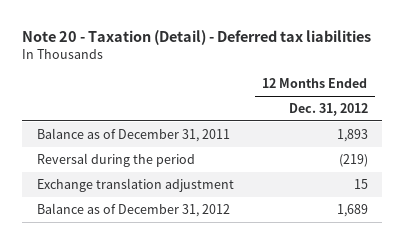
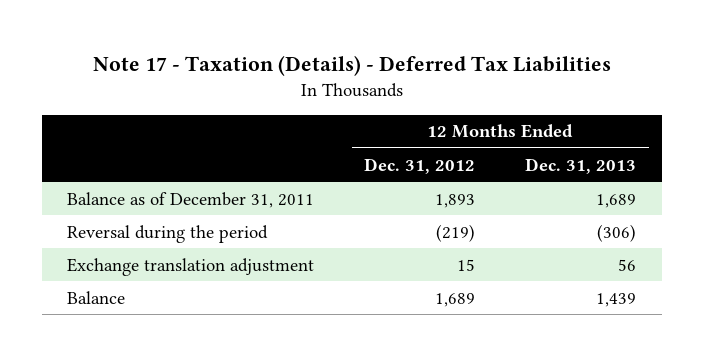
- Note 20 - Taxation (Detail) - Deferred tax liabilities
+ Note 17 - Taxation (Details) - Deferred Tax Liabilities
- | 12 Months Ended Dec. 31, 2012
+ | 12 Months Ended Dec. 31, 2012 | 12 Months Ended Dec. 31, 2013
- Balance as of December 31, 2012 | 1,689
+ Balance | 1,689 | 1,439

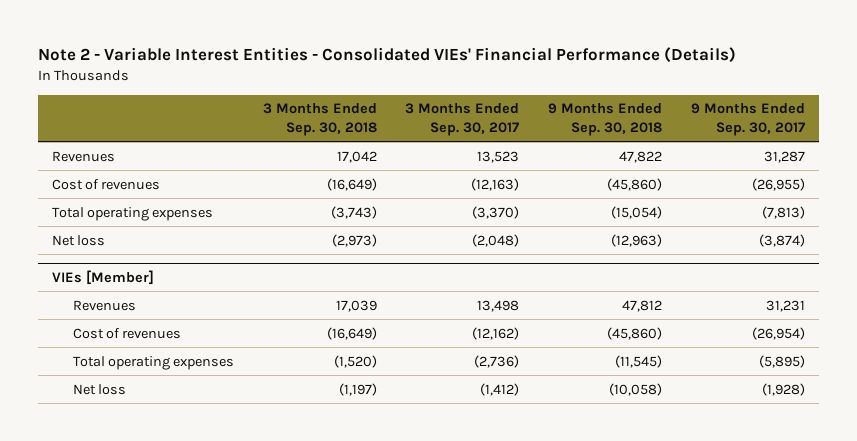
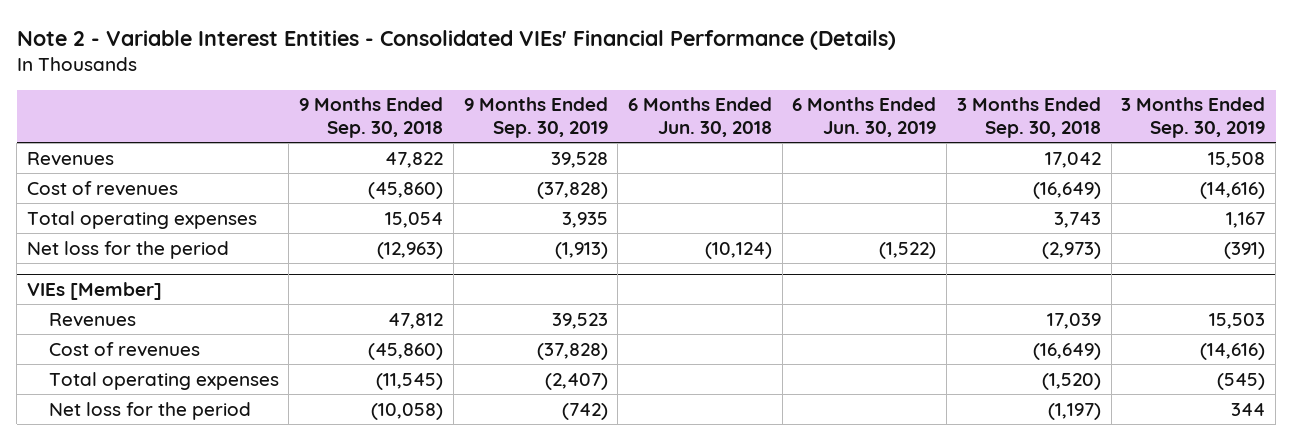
- | 3 Months Ended Sep. 30, 2018 | 3 Months Ended Sep. 30, 2017 | 9 Months Ended Sep. 30, 2018 | 9 Months Ended Sep. 30, 2017
+ | 9 Months Ended Sep. 30, 2018 | 9 Months Ended Sep. 30, 2019 | 6 Months Ended Jun. 30, 2018 | 6 Months Ended Jun. 30, 2019 | 3 Months Ended Sep. 30, 2018 | 3 Months Ended Sep. 30, 2019
- Total operating expenses | (3,743) | (3,370) | (15,054) | (7,813)
- Net loss | (2,973) | (2,048) | (12,963) | (3,874)
+ Total operating expenses | 15,054 | 3,935 | | | 3,743 | 1,167
+ Net loss for the period | (12,963) | (1,913) | (10,124) | (1,522) | (2,973) | (391)
@ VIEs [Member]
- Net loss | (1,197) | (1,412) | (10,058) | (1,928)
+ Net loss for the period | (10,058) | (742) | | | (1,197) | 344

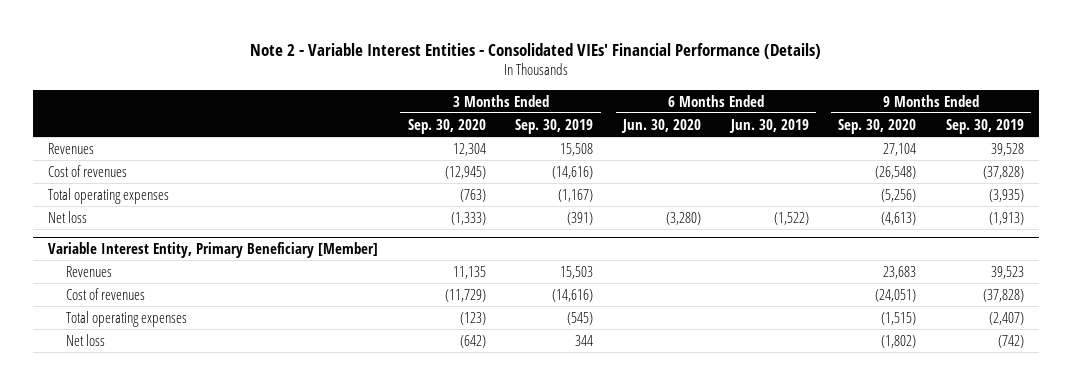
- | 9 Months Ended Sep. 30, 2018 | 9 Months Ended Sep. 30, 2019 | 6 Months Ended Jun. 30, 2018 | 6 Months Ended Jun. 30, 2019 | 3 Months Ended Sep. 30, 2018 | 3 Months Ended Sep. 30, 2019
+ | 3 Months Ended Sep. 30, 2020 | 3 Months Ended Sep. 30, 2019 | 6 Months Ended Jun. 30, 2020 | 6 Months Ended Jun. 30, 2019 | 9 Months Ended Sep. 30, 2020 | 9 Months Ended Sep. 30, 2019
- Total operating expenses | 15,054 | 3,935 | | | 3,743 | 1,167
- Net loss for the period | (12,963) | (1,913) | (10,124) | (1,522) | (2,973) | (391)
- VIEs [Member]
+ Total operating expenses | (763) | (1,167) | | | (5,256) | (3,935)
+ Net loss | (1,333) | (391) | (3,280) | (1,522) | (4,613) | (1,913)
+ Variable Interest Entity, Primary Beneficiary [Member]
- Net loss for the period | (10,058) | (742) | | | (1,197) | 344
+ Net loss | (642) | 344 | | | (1,802) | (742)

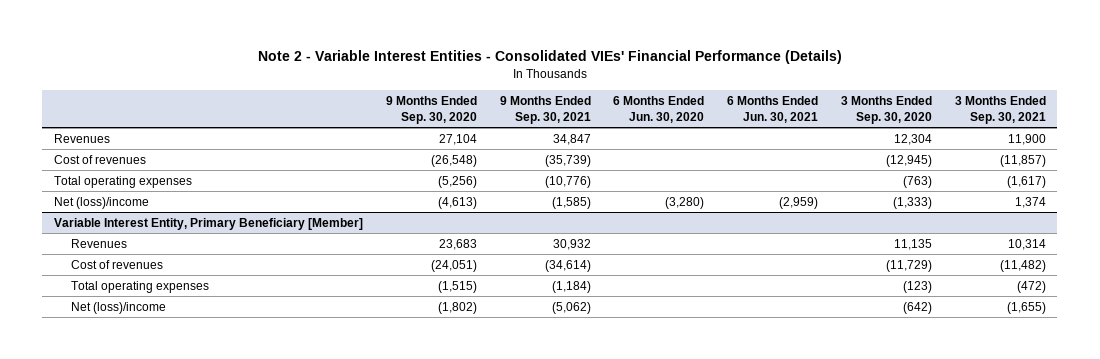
- | 3 Months Ended Sep. 30, 2020 | 3 Months Ended Sep. 30, 2019 | 6 Months Ended Jun. 30, 2020 | 6 Months Ended Jun. 30, 2019 | 9 Months Ended Sep. 30, 2020 | 9 Months Ended Sep. 30, 2019
+ | 9 Months Ended Sep. 30, 2020 | 9 Months Ended Sep. 30, 2021 | 6 Months Ended Jun. 30, 2020 | 6 Months Ended Jun. 30, 2021 | 3 Months Ended Sep. 30, 2020 | 3 Months Ended Sep. 30, 2021
- Net loss | (1,333) | (391) | (3,280) | (1,522) | (4,613) | (1,913)
+ Net (loss)/income | (4,613) | (1,585) | (3,280) | (2,959) | (1,333) | 1,374
@ Variable Interest Entity, Primary Beneficiary [Member]
- Net loss | (642) | 344 | | | (1,802) | (742)
+ Net (loss)/income | (1,802) | (5,062) | | | (642) | (1,655)

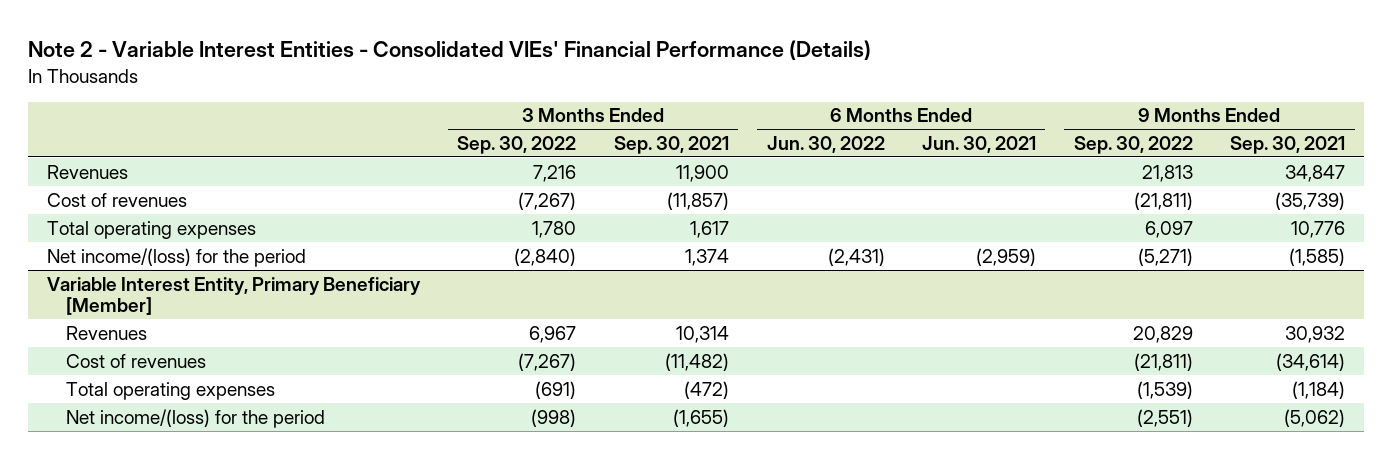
- | 9 Months Ended Sep. 30, 2020 | 9 Months Ended Sep. 30, 2021 | 6 Months Ended Jun. 30, 2020 | 6 Months Ended Jun. 30, 2021 | 3 Months Ended Sep. 30, 2020 | 3 Months Ended Sep. 30, 2021
+ | 3 Months Ended Sep. 30, 2022 | 3 Months Ended Sep. 30, 2021 | 6 Months Ended Jun. 30, 2022 | 6 Months Ended Jun. 30, 2021 | 9 Months Ended Sep. 30, 2022 | 9 Months Ended Sep. 30, 2021
- Total operating expenses | (5,256) | (10,776) | | | (763) | (1,617)
- Net (loss)/income | (4,613) | (1,585) | (3,280) | (2,959) | (1,333) | 1,374
+ Total operating expenses | 1,780 | 1,617 | | | 6,097 | 10,776
+ Net income/(loss) for the period | (2,840) | 1,374 | (2,431) | (2,959) | (5,271) | (1,585)
@ Variable Interest Entity, Primary Beneficiary [Member]
- Net (loss)/income | (1,802) | (5,062) | | | (642) | (1,655)
+ Net income/(loss) for the period | (998) | (1,655) | | | (2,551) | (5,062)

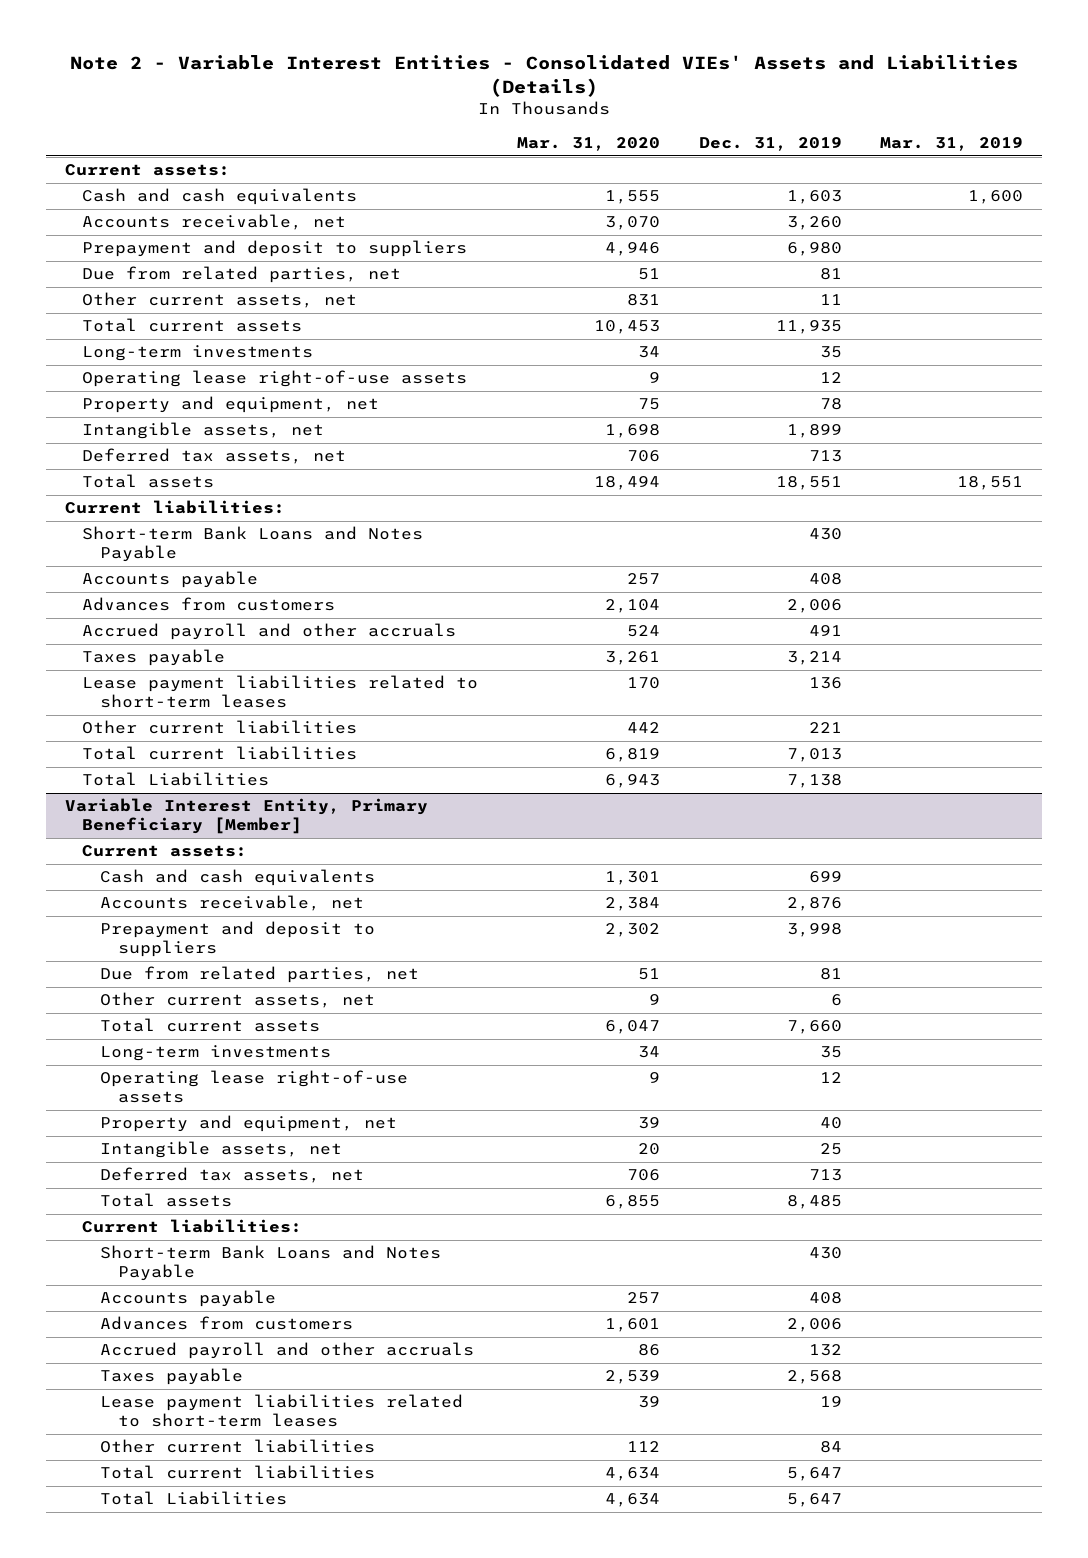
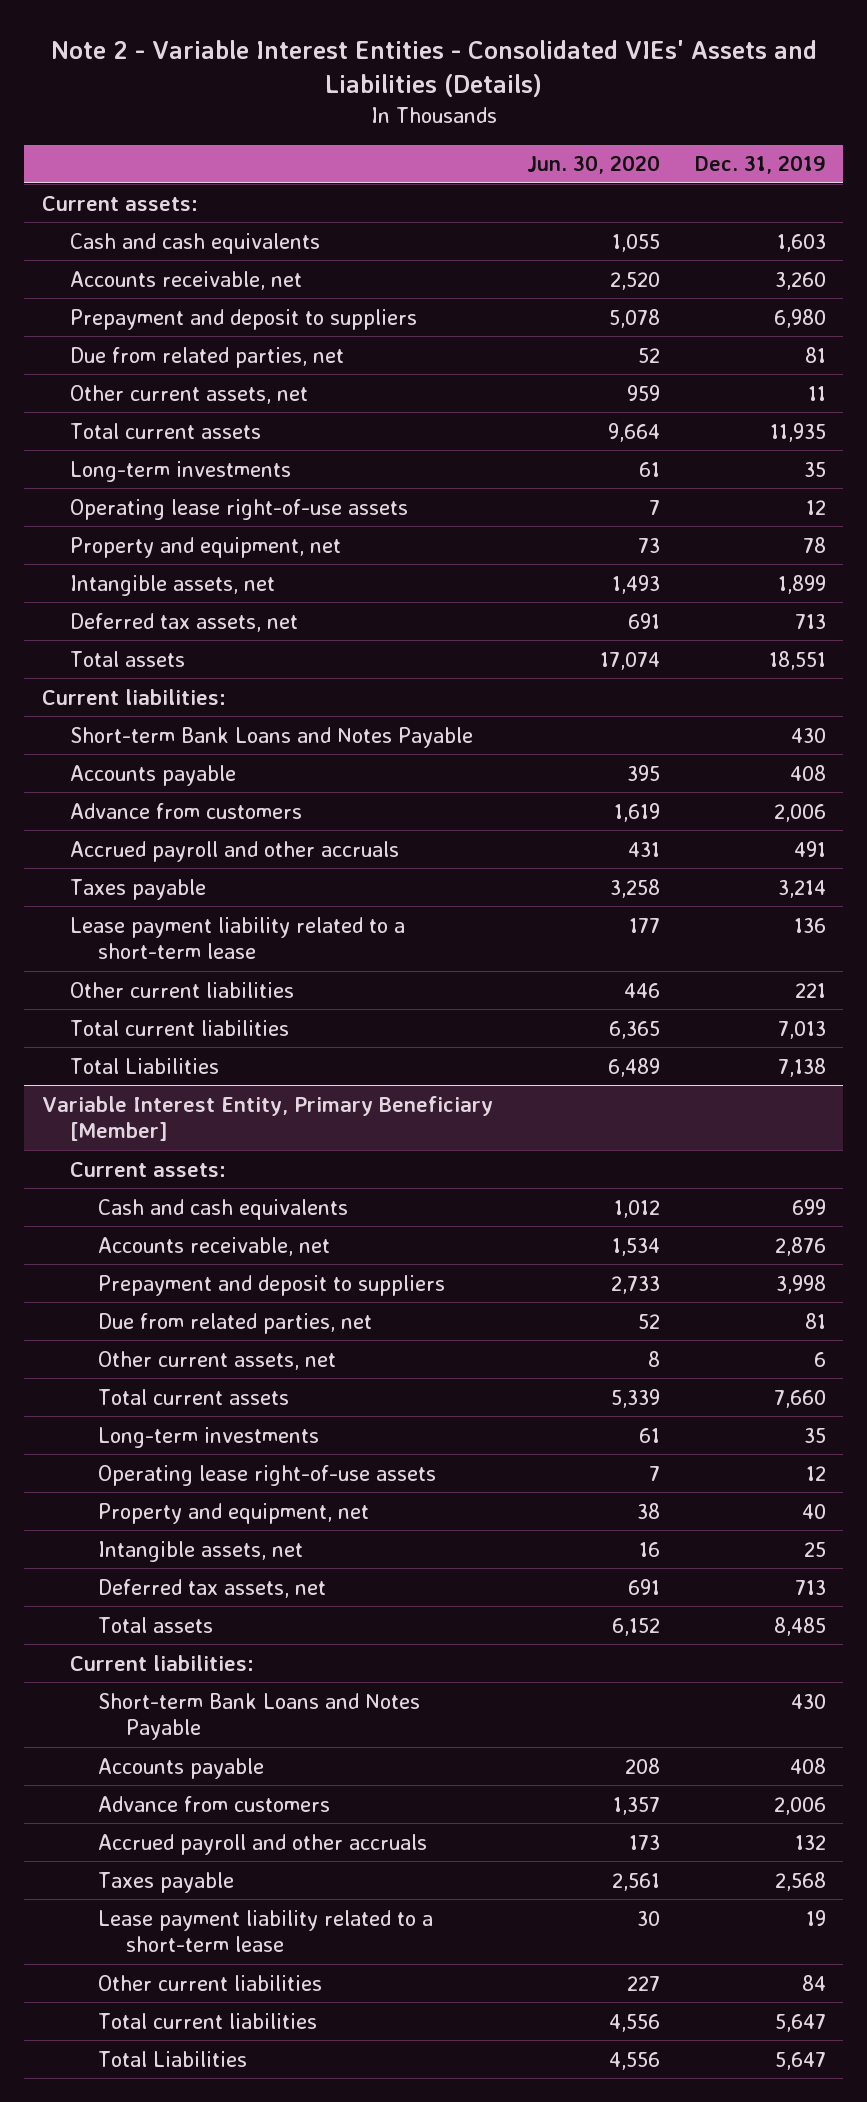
- | Mar. 31, 2020 | Dec. 31, 2019 | Mar. 31, 2019
+ | Jun. 30, 2020 | Dec. 31, 2019
- Advances from customers | 2,104 | 2,006 |
+ Advance from customers | 1,619 | 2,006
- Lease payment liabilities related to short-term leases | 170 | 136 |
+ Lease payment liability related to a short-term lease | 177 | 136
@ Variable Interest Entity, Primary Beneficiary [Member]
- Advances from customers | 1,601 | 2,006 |
+ Advance from customers | 1,357 | 2,006
- Lease payment liabilities related to short-term leases | 39 | 19 |
+ Lease payment liability related to a short-term lease | 30 | 19

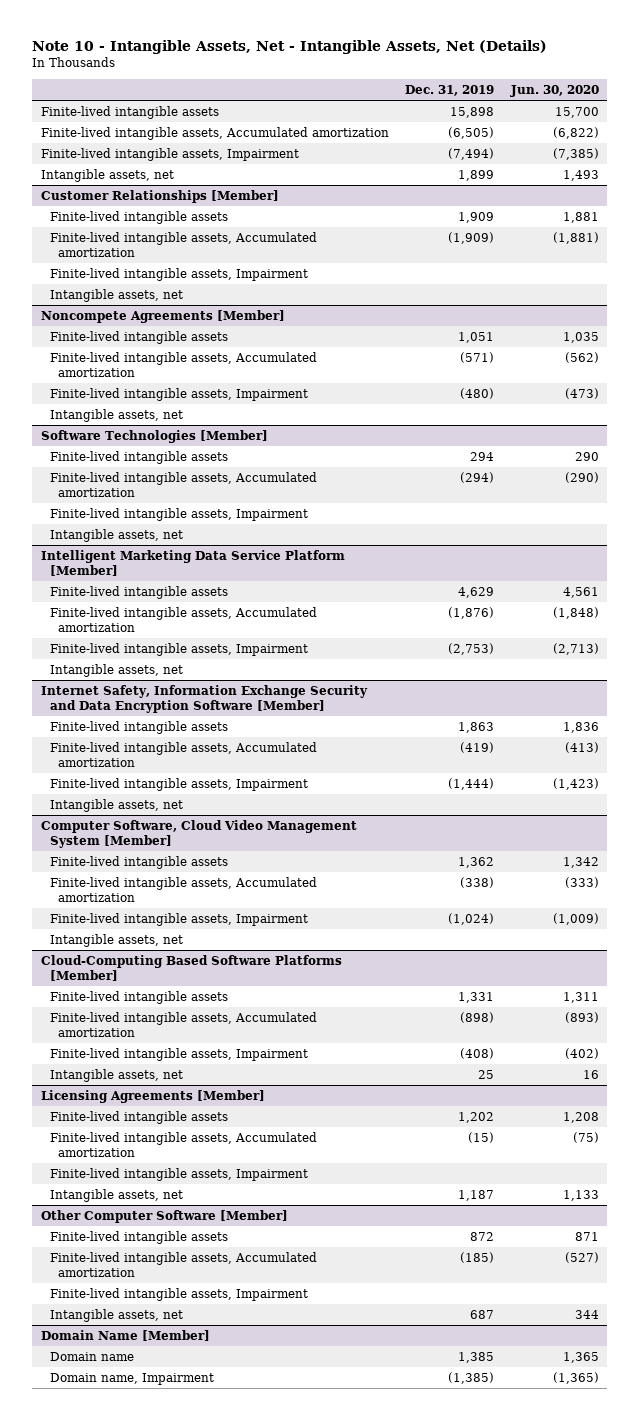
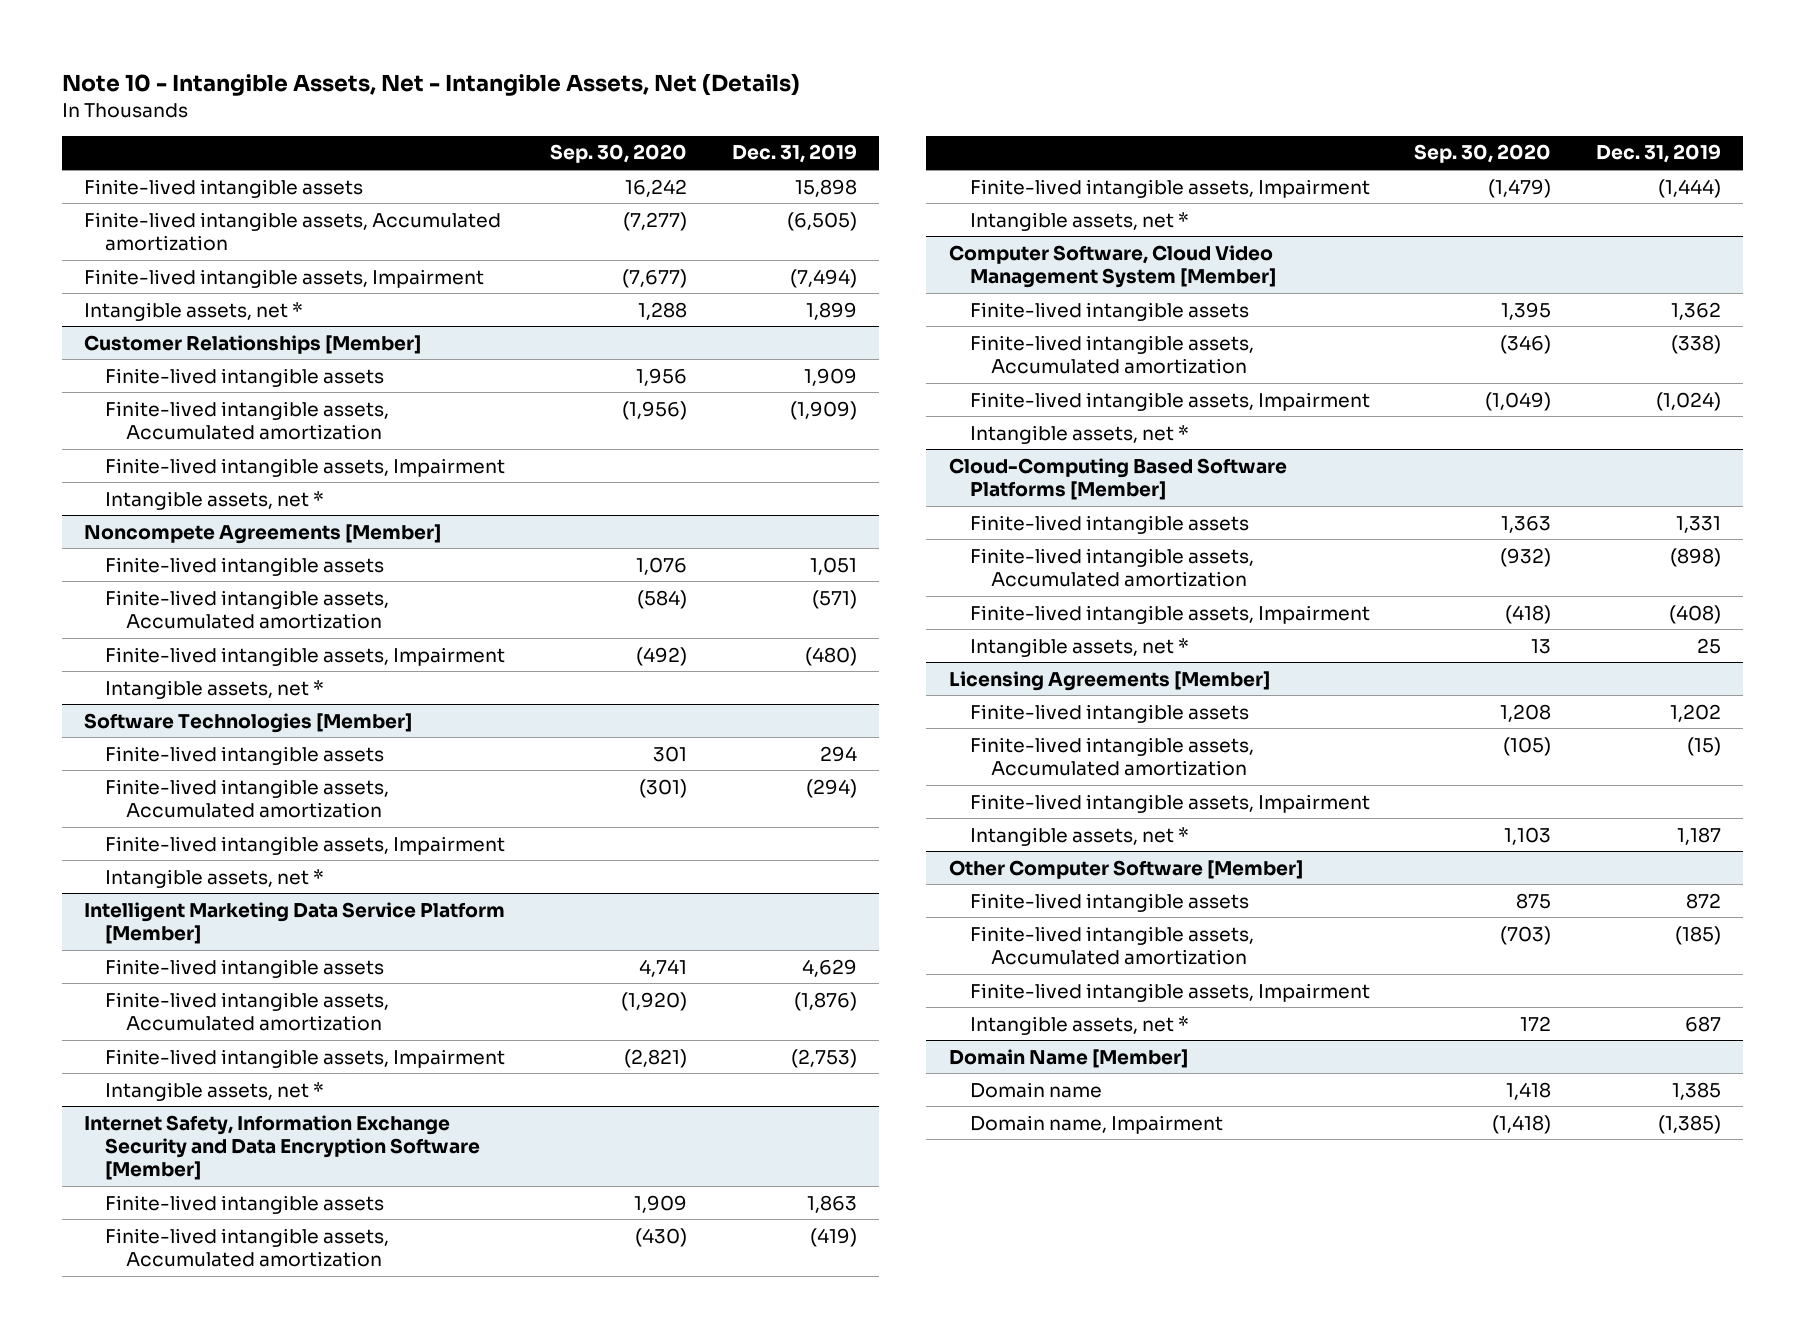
- | Dec. 31, 2019 | Jun. 30, 2020
+ | Sep. 30, 2020 | Dec. 31, 2019
- Intangible assets, net | 1,899 | 1,493
+ Intangible assets, net * | 1,288 | 1,899
@ Customer Relationships [Member]
- Intangible assets, net
+ Intangible assets, net *
@ Noncompete Agreements [Member]
- Intangible assets, net
+ Intangible assets, net *
@ Software Technologies [Member]
- Intangible assets, net
+ Intangible assets, net *
@ Intelligent Marketing Data Service Platform [Member]
- Intangible assets, net
+ Intangible assets, net *
@ Internet Safety, Information Exchange Security and Data Encryption Software [Member]
- Intangible assets, net
+ Intangible assets, net *
@ Computer Software, Cloud Video Management System [Member]
- Intangible assets, net
+ Intangible assets, net *
@ Cloud-Computing Based Software Platforms [Member]
- Intangible assets, net | 25 | 16
+ Intangible assets, net * | 13 | 25
@ Licensing Agreements [Member]
- Intangible assets, net | 1,187 | 1,133
+ Intangible assets, net * | 1,103 | 1,187
@ Other Computer Software [Member]
- Intangible assets, net | 687 | 344
+ Intangible assets, net * | 172 | 687

